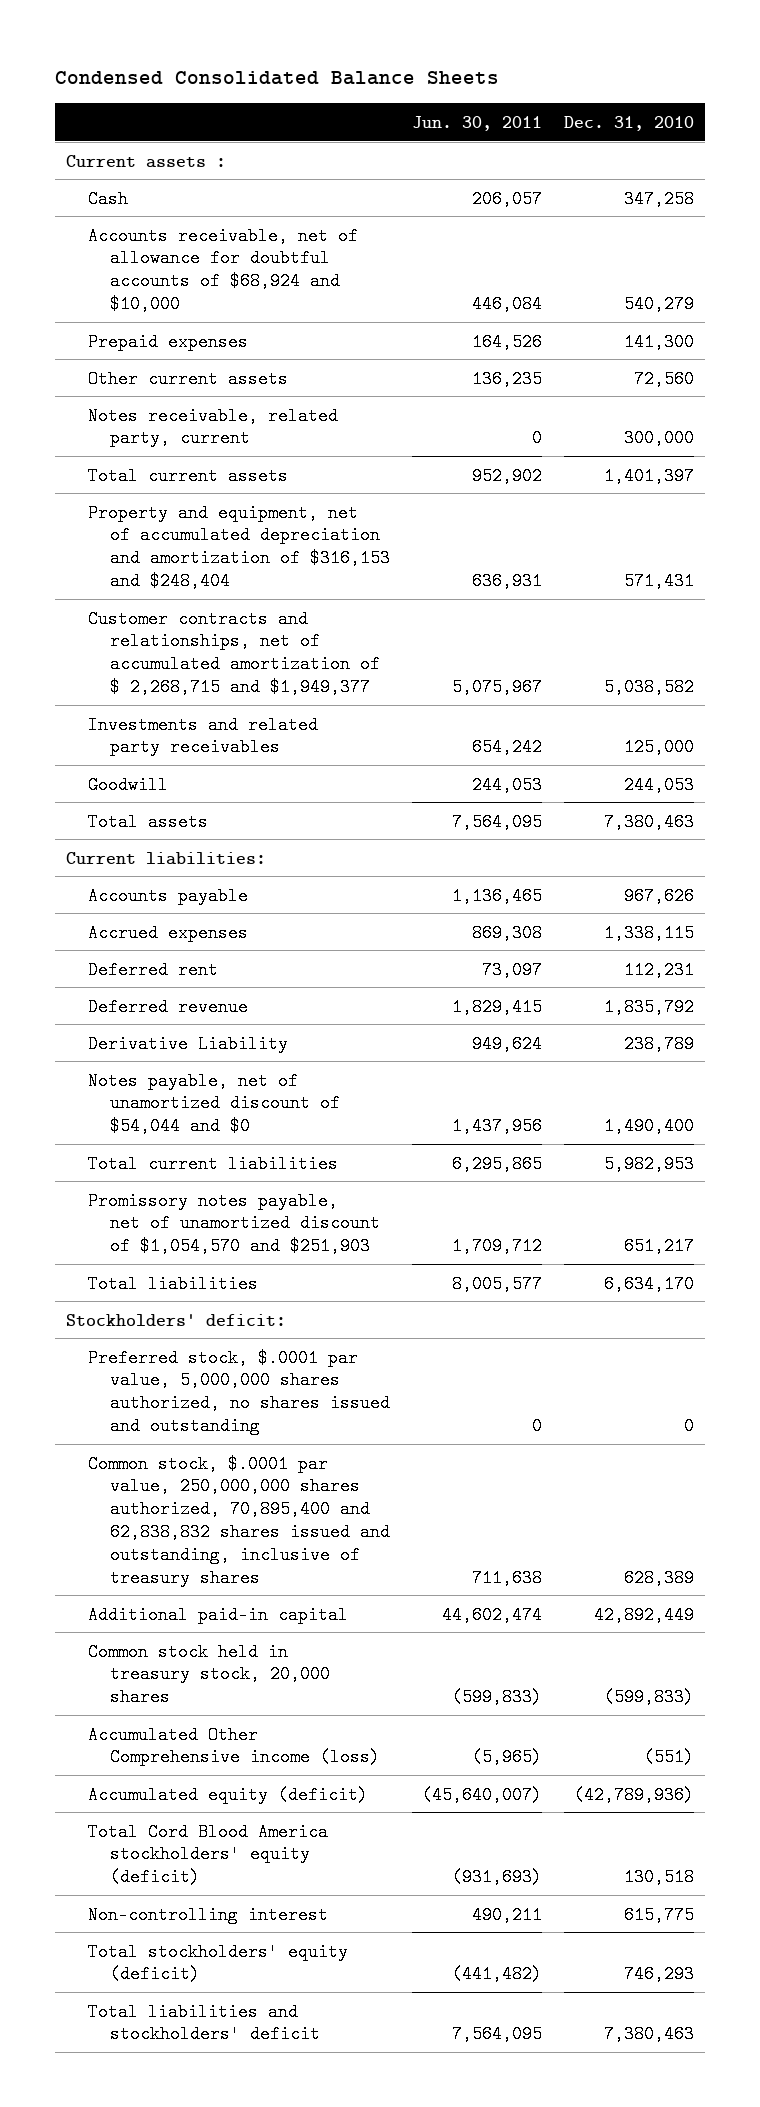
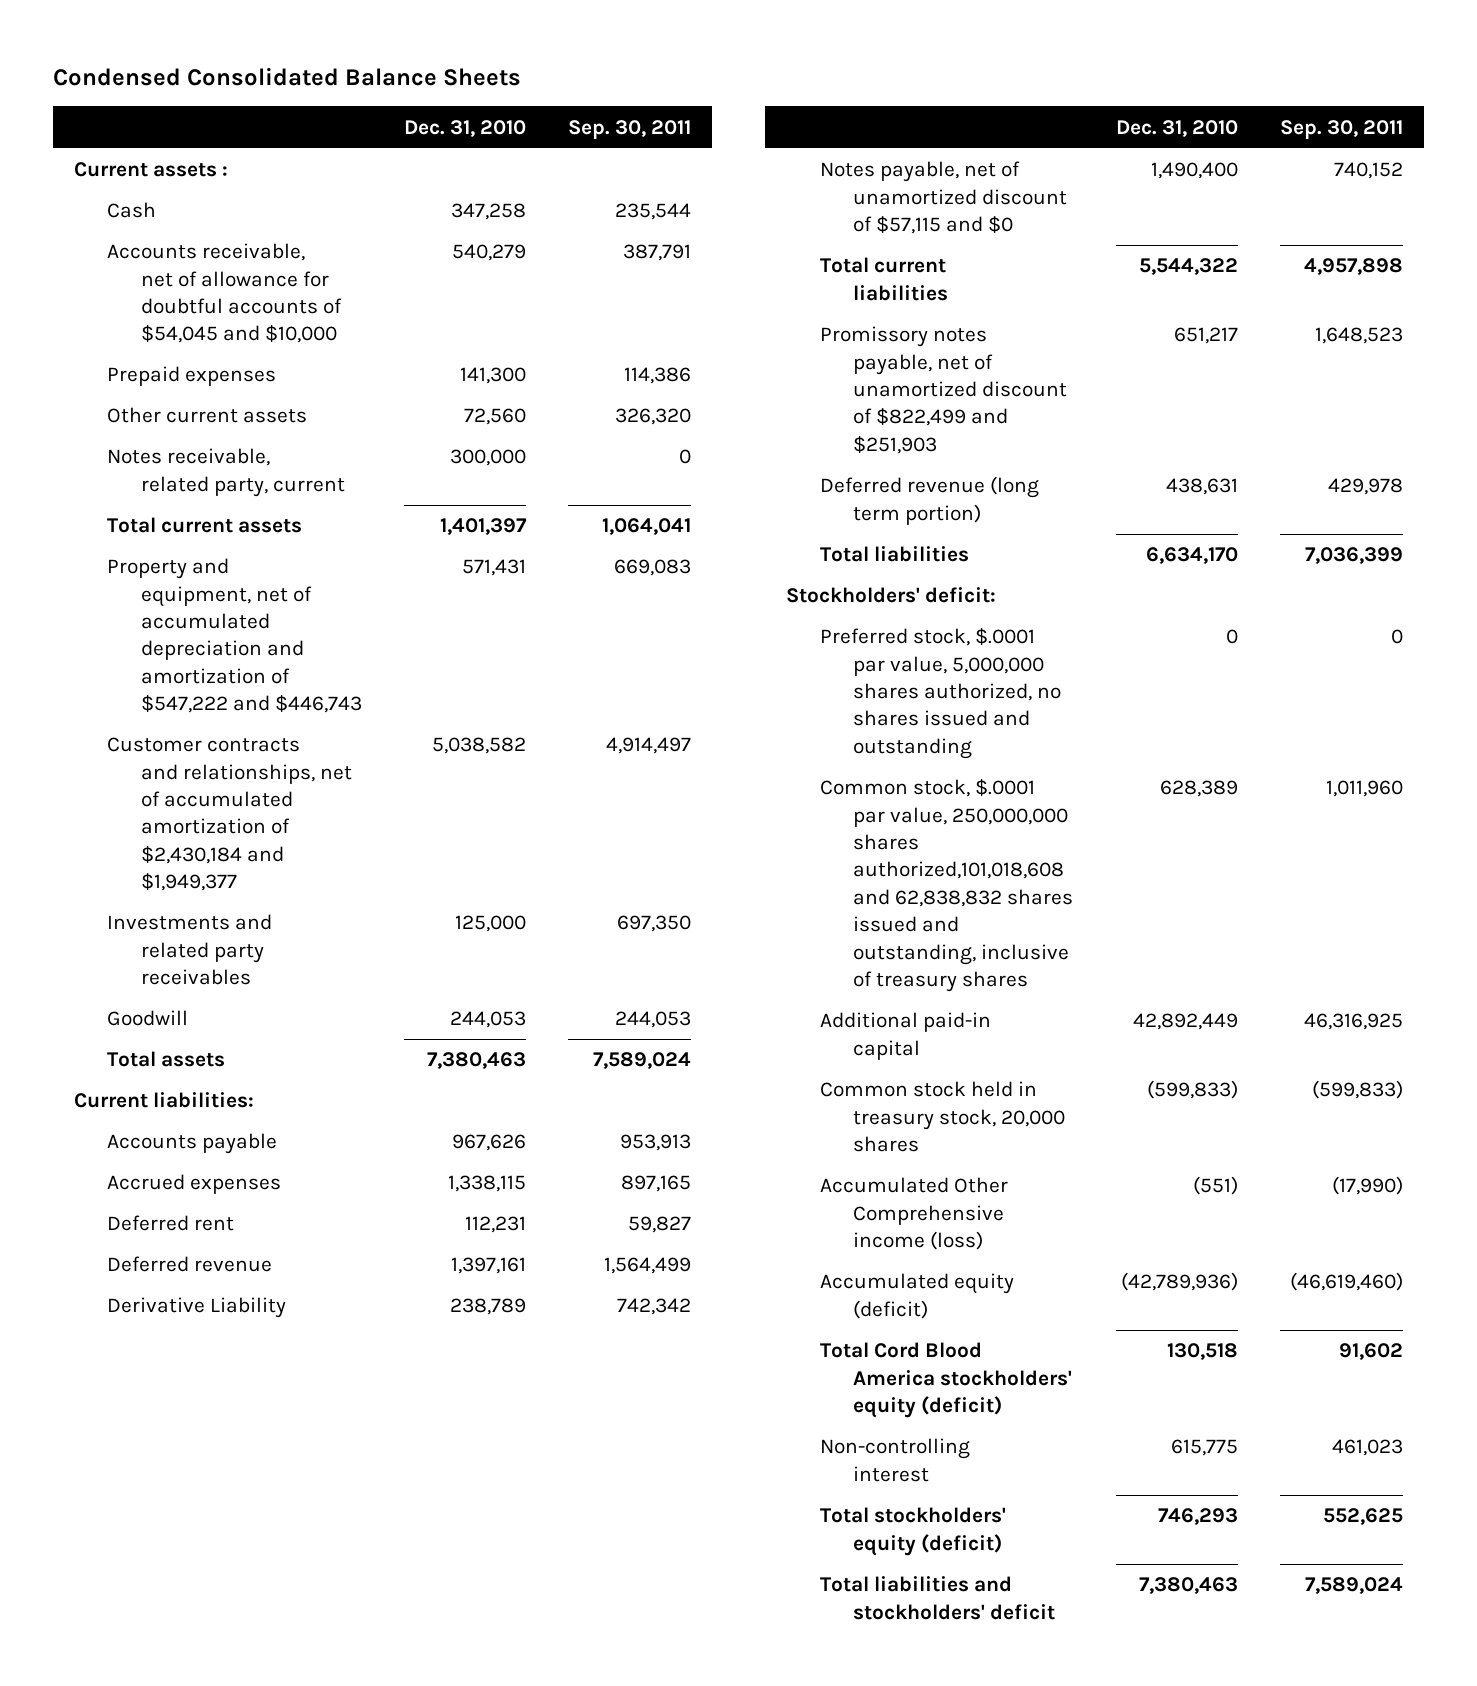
- | Jun. 30, 2011 | Dec. 31, 2010
+ | Dec. 31, 2010 | Sep. 30, 2011
- Accounts receivable, net of allowance for doubtful accounts of $68,924 and $10,000 | 446,084 | 540,279
+ Accounts receivable, net of allowance for doubtful accounts of $54,045 and $10,000 | 540,279 | 387,791
- Property and equipment, net of accumulated depreciation and amortization of $316,153 and $248,404 | 636,931 | 571,431
- Customer contracts and relationships, net of accumulated amortization of $ 2,268,715 and $1,949,377 | 5,075,967 | 5,038,582
+ Property and equipment, net of accumulated depreciation and amortization of $547,222 and $446,743 | 571,431 | 669,083
+ Customer contracts and relationships, net of accumulated amortization of $2,430,184 and $1,949,377 | 5,038,582 | 4,914,497
- Deferred revenue | 1,829,415 | 1,835,792
+ Deferred revenue | 1,397,161 | 1,564,499
- Notes payable, net of unamortized discount of $54,044 and $0 | 1,437,956 | 1,490,400
- Total current liabilities | 6,295,865 | 5,982,953
- Promissory notes payable, net of unamortized discount of $1,054,570 and $251,903 | 1,709,712 | 651,217
+ Notes payable, net of unamortized discount of $57,115 and $0 | 1,490,400 | 740,152
+ Total current liabilities | 5,544,322 | 4,957,898
+ Promissory notes payable, net of unamortized discount of $822,499 and $251,903 | 651,217 | 1,648,523
+ Deferred revenue (long term portion) | 438,631 | 429,978
- Common stock, $.0001 par value, 250,000,000 shares authorized, 70,895,400 and 62,838,832 shares issued and outstanding, inclusive of treasury shares | 711,638 | 628,389
+ Common stock, $.0001 par value, 250,000,000 shares authorized,101,018,608 and 62,838,832 shares issued and outstanding, inclusive of treasury shares | 628,389 | 1,011,960

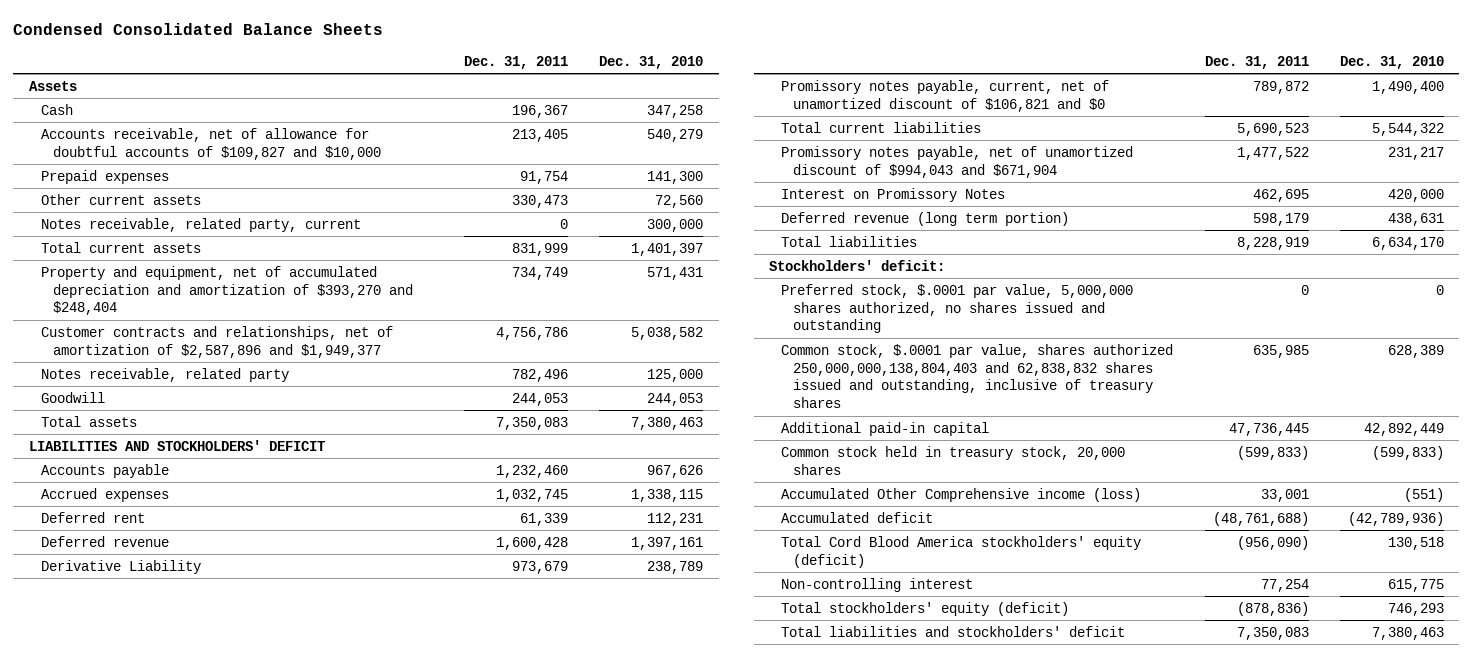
- | Dec. 31, 2010 | Sep. 30, 2011
+ | Dec. 31, 2011 | Dec. 31, 2010
- Current assets :
+ Assets
- Accounts receivable, net of allowance for doubtful accounts of $54,045 and $10,000 | 540,279 | 387,791
+ Accounts receivable, net of allowance for doubtful accounts of $109,827 and $10,000 | 213,405 | 540,279
- Property and equipment, net of accumulated depreciation and amortization of $547,222 and $446,743 | 571,431 | 669,083
- Customer contracts and relationships, net of accumulated amortization of $2,430,184 and $1,949,377 | 5,038,582 | 4,914,497
- Investments and related party receivables | 125,000 | 697,350
+ Property and equipment, net of accumulated depreciation and amortization of $393,270 and $248,404 | 734,749 | 571,431
+ Customer contracts and relationships, net of amortization of $2,587,896 and $1,949,377 | 4,756,786 | 5,038,582
+ Notes receivable, related party | 782,496 | 125,000
- Current liabilities:
+ LIABILITIES AND STOCKHOLDERS' DEFICIT
- Notes payable, net of unamortized discount of $57,115 and $0 | 1,490,400 | 740,152
+ Promissory notes payable, current, net of unamortized discount of $106,821 and $0 | 789,872 | 1,490,400
- Promissory notes payable, net of unamortized discount of $822,499 and $251,903 | 651,217 | 1,648,523
+ Promissory notes payable, net of unamortized discount of $994,043 and $671,904 | 1,477,522 | 231,217
+ Interest on Promissory Notes | 462,695 | 420,000
- Common stock, $.0001 par value, 250,000,000 shares authorized,101,018,608 and 62,838,832 shares issued and outstanding, inclusive of treasury shares | 628,389 | 1,011,960
+ Common stock, $.0001 par value, shares authorized 250,000,000,138,804,403 and 62,838,832 shares issued and outstanding, inclusive of treasury shares | 635,985 | 628,389
- Accumulated equity (deficit) | (42,789,936) | (46,619,460)
+ Accumulated deficit | (48,761,688) | (42,789,936)

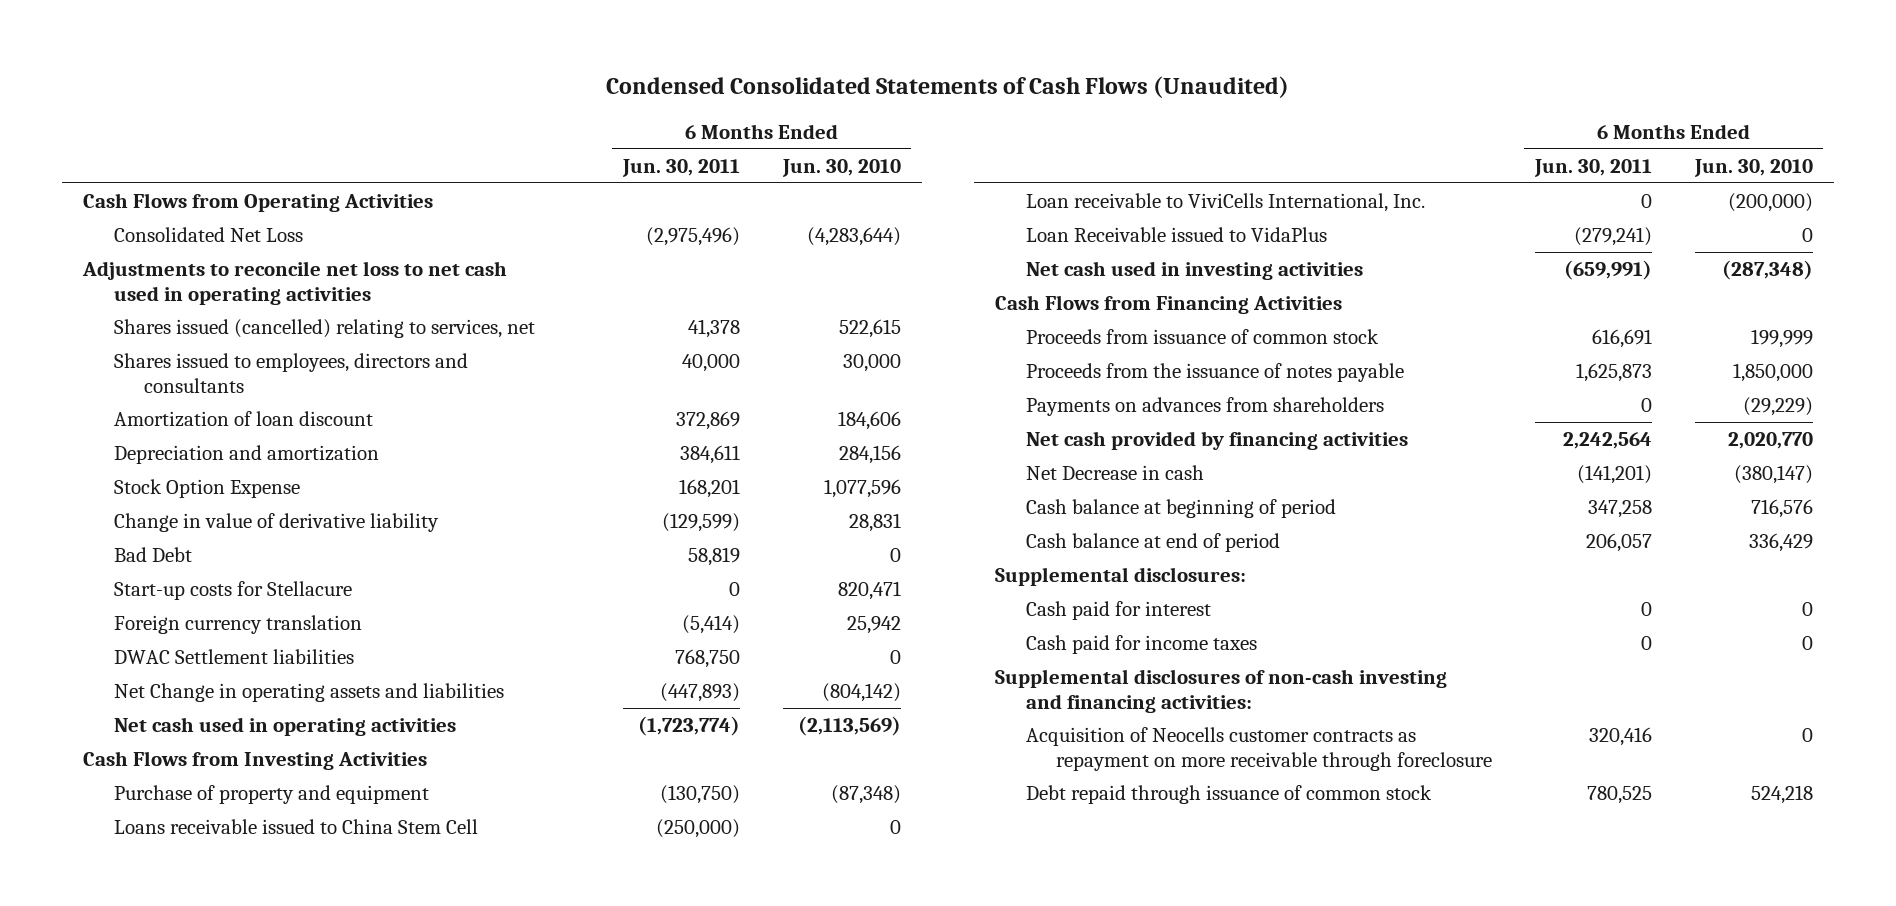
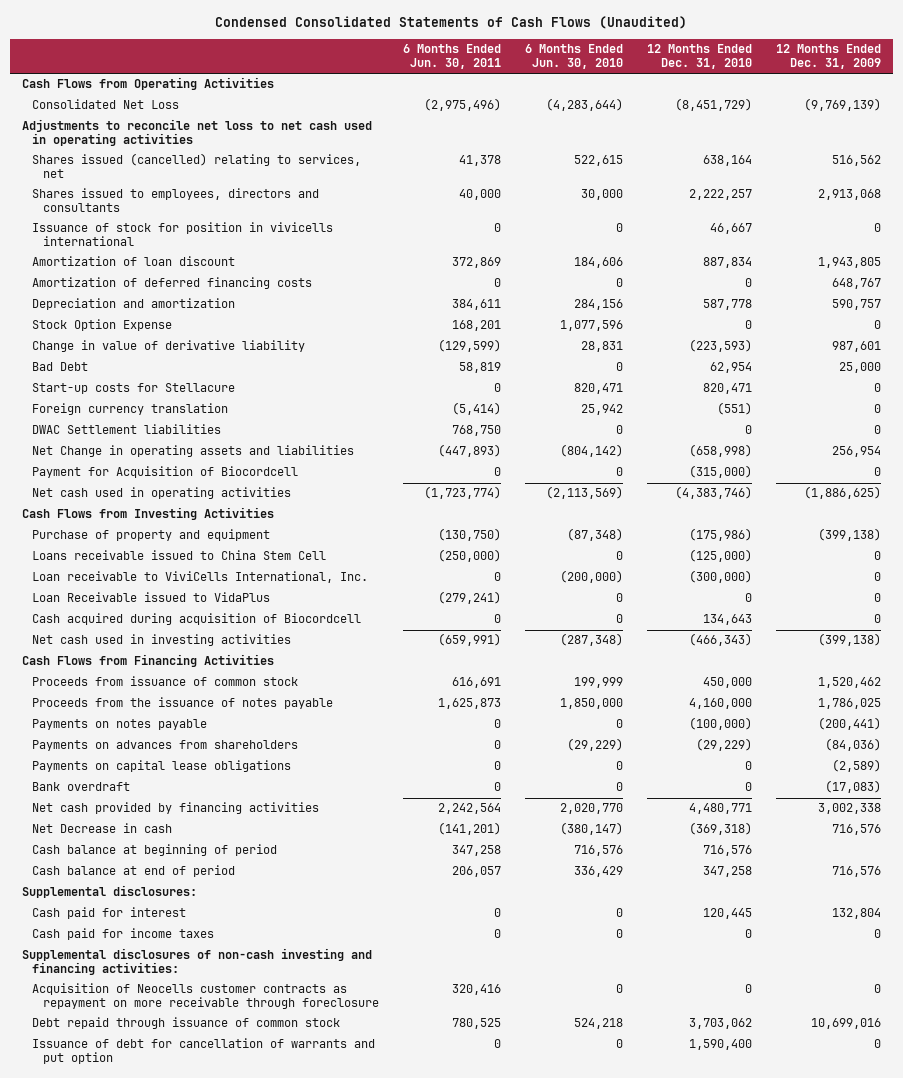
- | 6 Months Ended Jun. 30, 2011 | 6 Months Ended Jun. 30, 2010
+ | 6 Months Ended Jun. 30, 2011 | 6 Months Ended Jun. 30, 2010 | 12 Months Ended Dec. 31, 2010 | 12 Months Ended Dec. 31, 2009
+ Issuance of stock for position in vivicells international | 0 | 0 | 46,667 | 0
+ Amortization of deferred financing costs | 0 | 0 | 0 | 648,767
+ Payment for Acquisition of Biocordcell | 0 | 0 | (315,000) | 0
+ Cash acquired during acquisition of Biocordcell | 0 | 0 | 134,643 | 0
+ Payments on notes payable | 0 | 0 | (100,000) | (200,441)
+ Payments on capital lease obligations | 0 | 0 | 0 | (2,589)
+ Bank overdraft | 0 | 0 | 0 | (17,083)
+ Issuance of debt for cancellation of warrants and put option | 0 | 0 | 1,590,400 | 0

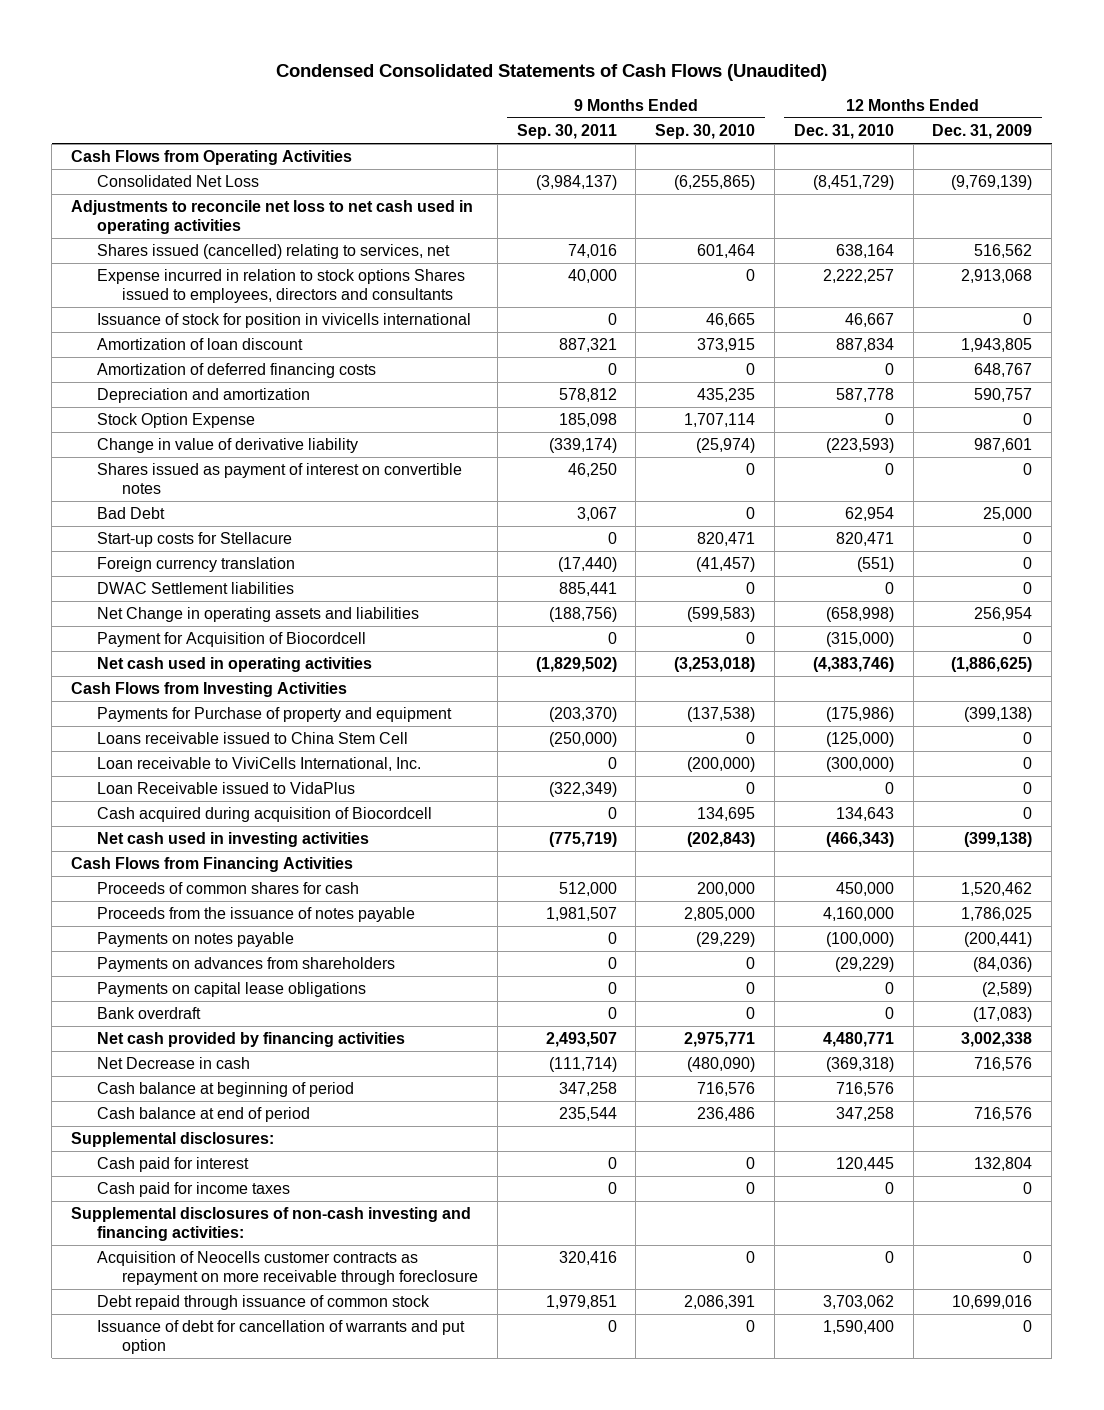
- | 6 Months Ended Jun. 30, 2011 | 6 Months Ended Jun. 30, 2010 | 12 Months Ended Dec. 31, 2010 | 12 Months Ended Dec. 31, 2009
+ | 9 Months Ended Sep. 30, 2011 | 9 Months Ended Sep. 30, 2010 | 12 Months Ended Dec. 31, 2010 | 12 Months Ended Dec. 31, 2009
- Shares issued to employees, directors and consultants | 40,000 | 30,000 | 2,222,257 | 2,913,068
+ Expense incurred in relation to stock options Shares issued to employees, directors and consultants | 40,000 | 0 | 2,222,257 | 2,913,068
+ Shares issued as payment of interest on convertible notes | 46,250 | 0 | 0 | 0
- Purchase of property and equipment | (130,750) | (87,348) | (175,986) | (399,138)
+ Payments for Purchase of property and equipment | (203,370) | (137,538) | (175,986) | (399,138)
- Proceeds from issuance of common stock | 616,691 | 199,999 | 450,000 | 1,520,462
+ Proceeds of common shares for cash | 512,000 | 200,000 | 450,000 | 1,520,462

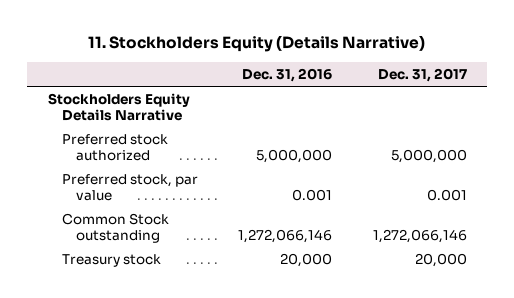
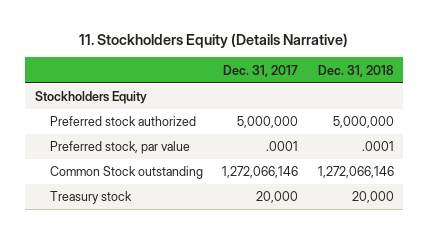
- | Dec. 31, 2016 | Dec. 31, 2017
+ | Dec. 31, 2017 | Dec. 31, 2018
- Stockholders Equity Details Narrative
+ Stockholders Equity
- Preferred stock, par value | 0.001 | 0.001
+ Preferred stock, par value | .0001 | .0001

